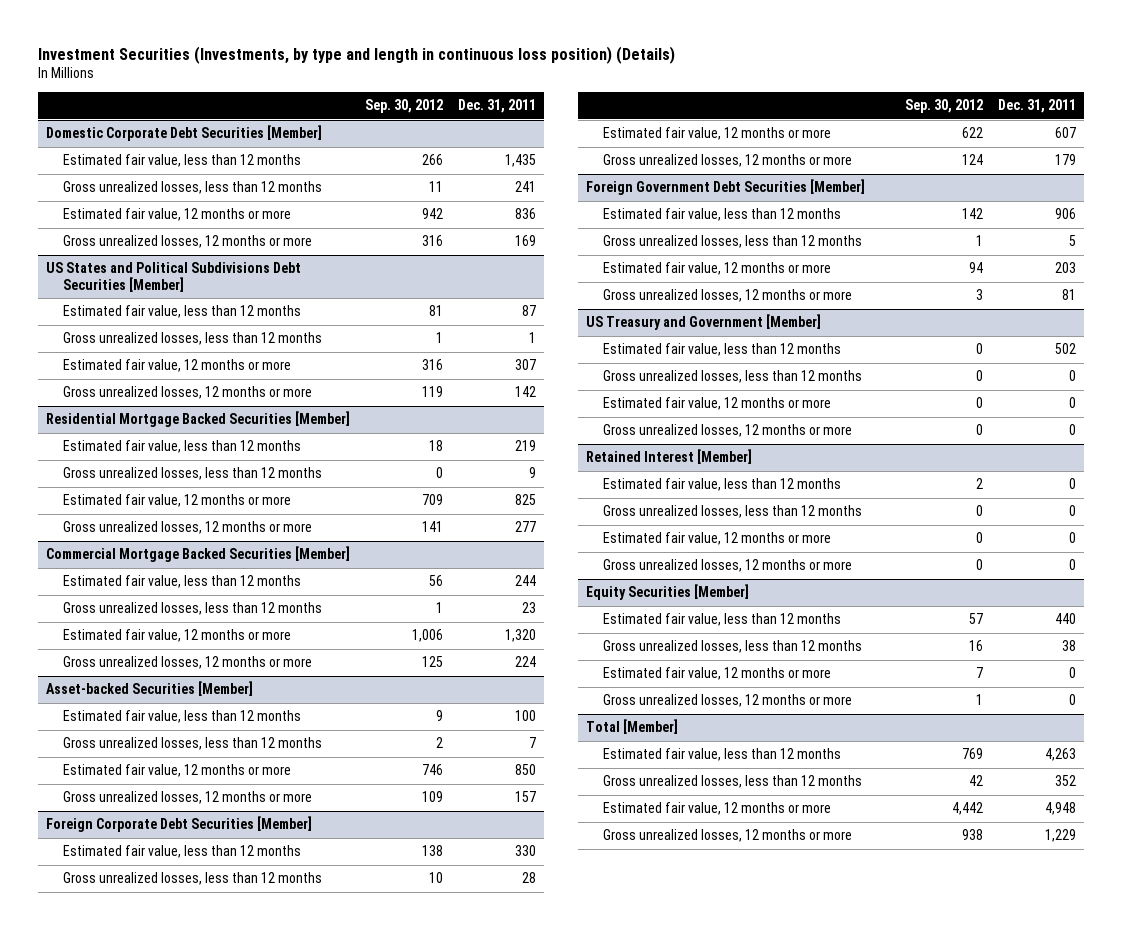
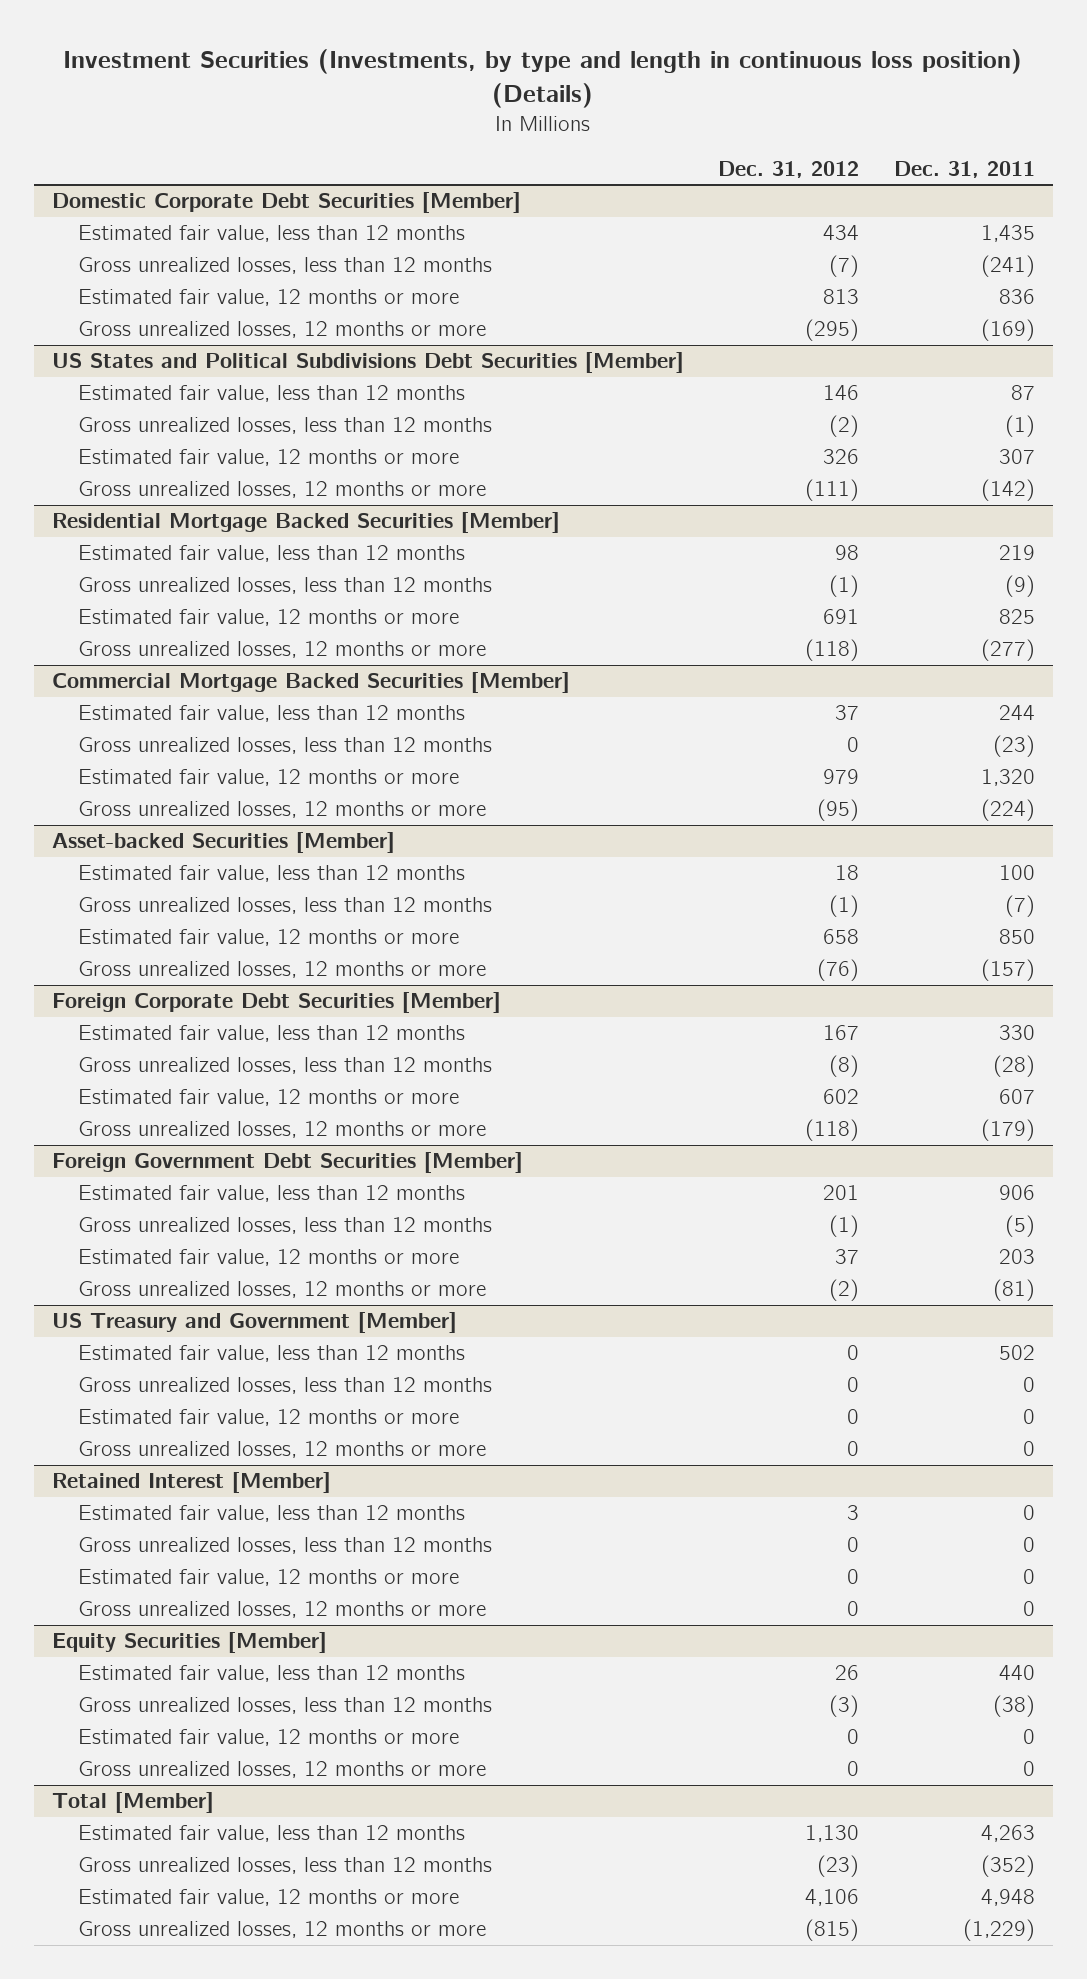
- | Sep. 30, 2012 | Dec. 31, 2011
+ | Dec. 31, 2012 | Dec. 31, 2011
@ Domestic Corporate Debt Securities [Member]
- Gross unrealized losses, less than 12 months | 11 | 241
+ Gross unrealized losses, less than 12 months | (7) | (241)
- Gross unrealized losses, 12 months or more | 316 | 169
+ Gross unrealized losses, 12 months or more | (295) | (169)
@ US States and Political Subdivisions Debt Securities [Member]
- Gross unrealized losses, less than 12 months | 1 | 1
+ Gross unrealized losses, less than 12 months | (2) | (1)
- Gross unrealized losses, 12 months or more | 119 | 142
+ Gross unrealized losses, 12 months or more | (111) | (142)
@ Residential Mortgage Backed Securities [Member]
- Gross unrealized losses, less than 12 months | 0 | 9
+ Gross unrealized losses, less than 12 months | (1) | (9)
- Gross unrealized losses, 12 months or more | 141 | 277
+ Gross unrealized losses, 12 months or more | (118) | (277)
@ Commercial Mortgage Backed Securities [Member]
- Gross unrealized losses, less than 12 months | 1 | 23
+ Gross unrealized losses, less than 12 months | 0 | (23)
- Gross unrealized losses, 12 months or more | 125 | 224
+ Gross unrealized losses, 12 months or more | (95) | (224)
@ Asset-backed Securities [Member]
- Gross unrealized losses, less than 12 months | 2 | 7
+ Gross unrealized losses, less than 12 months | (1) | (7)
- Gross unrealized losses, 12 months or more | 109 | 157
+ Gross unrealized losses, 12 months or more | (76) | (157)
@ Foreign Corporate Debt Securities [Member]
- Gross unrealized losses, less than 12 months | 10 | 28
+ Gross unrealized losses, less than 12 months | (8) | (28)
- Gross unrealized losses, 12 months or more | 124 | 179
+ Gross unrealized losses, 12 months or more | (118) | (179)
@ Foreign Government Debt Securities [Member]
- Gross unrealized losses, less than 12 months | 1 | 5
+ Gross unrealized losses, less than 12 months | (1) | (5)
- Gross unrealized losses, 12 months or more | 3 | 81
+ Gross unrealized losses, 12 months or more | (2) | (81)
@ Equity Securities [Member]
- Gross unrealized losses, less than 12 months | 16 | 38
+ Gross unrealized losses, less than 12 months | (3) | (38)
@ Total [Member]
- Gross unrealized losses, less than 12 months | 42 | 352
+ Gross unrealized losses, less than 12 months | (23) | (352)
- Gross unrealized losses, 12 months or more | 938 | 1,229
+ Gross unrealized losses, 12 months or more | (815) | (1,229)

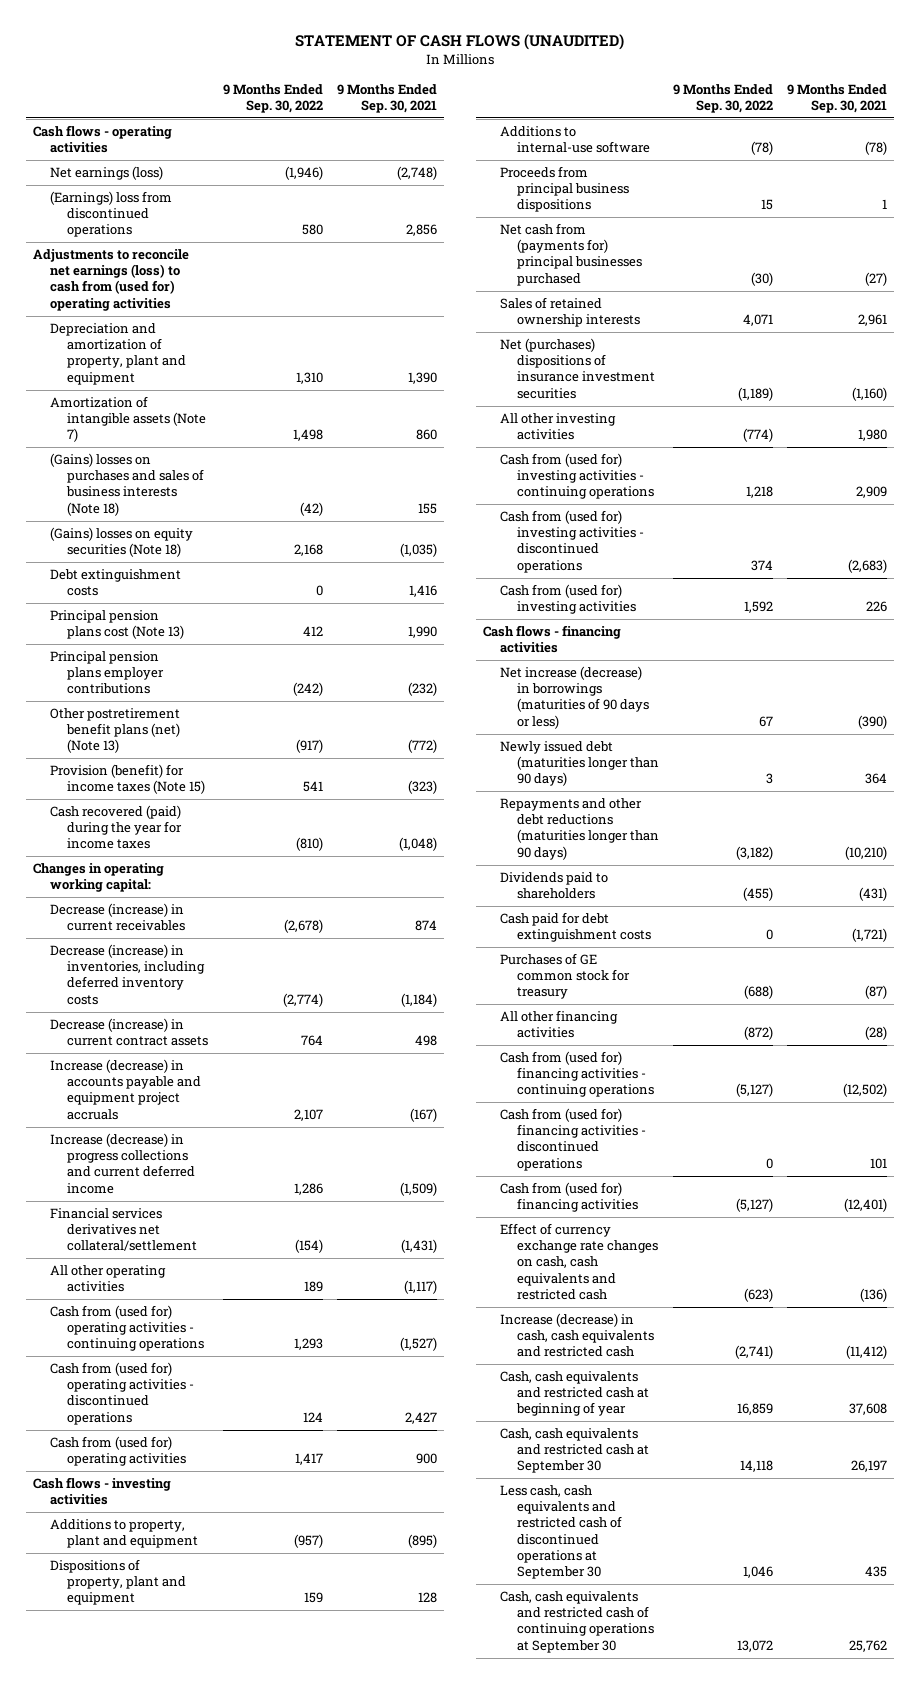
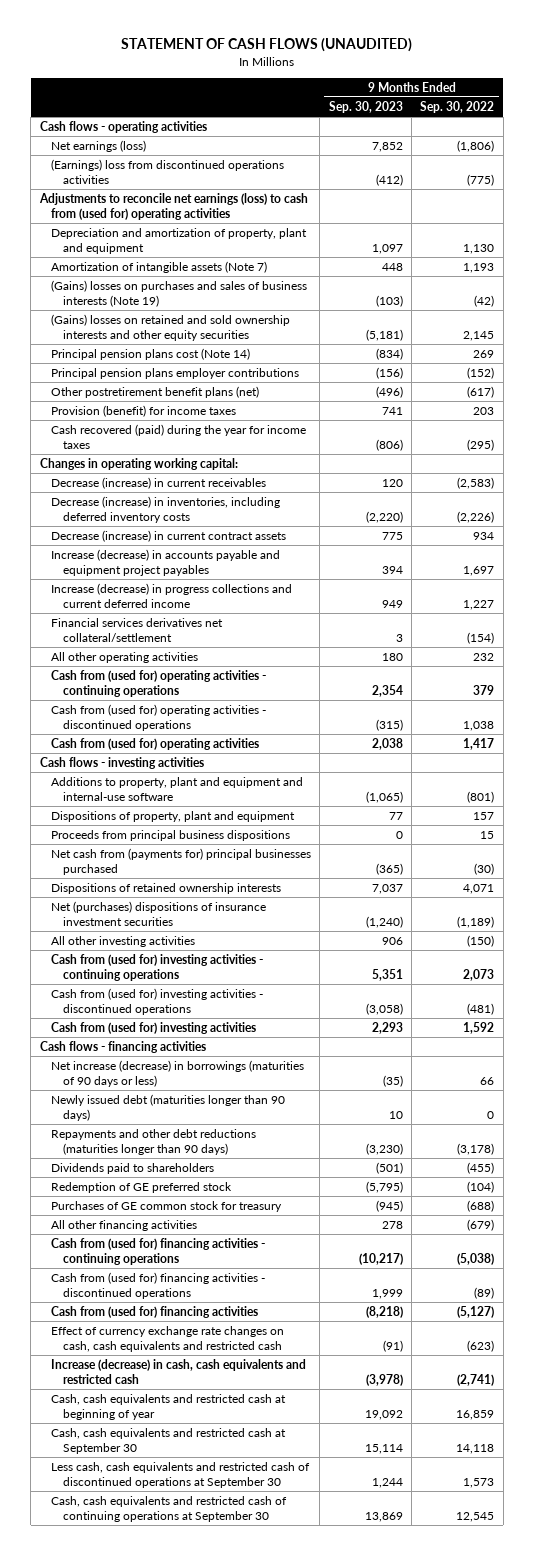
- | 9 Months Ended Sep. 30, 2022 | 9 Months Ended Sep. 30, 2021
+ | 9 Months Ended Sep. 30, 2023 | 9 Months Ended Sep. 30, 2022
- Net earnings (loss) | (1,946) | (2,748)
- (Earnings) loss from discontinued operations | 580 | 2,856
+ Net earnings (loss) | 7,852 | (1,806)
+ (Earnings) loss from discontinued operations activities | (412) | (775)
- Depreciation and amortization of property, plant and equipment | 1,310 | 1,390
- Amortization of intangible assets (Note 7) | 1,498 | 860
- (Gains) losses on purchases and sales of business interests (Note 18) | (42) | 155
- (Gains) losses on equity securities (Note 18) | 2,168 | (1,035)
- Debt extinguishment costs | 0 | 1,416
- Principal pension plans cost (Note 13) | 412 | 1,990
- Principal pension plans employer contributions | (242) | (232)
- Other postretirement benefit plans (net) (Note 13) | (917) | (772)
- Provision (benefit) for income taxes (Note 15) | 541 | (323)
- Cash recovered (paid) during the year for income taxes | (810) | (1,048)
+ Depreciation and amortization of property, plant and equipment | 1,097 | 1,130
+ Amortization of intangible assets (Note 7) | 448 | 1,193
+ (Gains) losses on purchases and sales of business interests (Note 19) | (103) | (42)
+ (Gains) losses on retained and sold ownership interests and other equity securities | (5,181) | 2,145
+ Principal pension plans cost (Note 14) | (834) | 269
+ Principal pension plans employer contributions | (156) | (152)
+ Other postretirement benefit plans (net) | (496) | (617)
+ Provision (benefit) for income taxes | 741 | 203
+ Cash recovered (paid) during the year for income taxes | (806) | (295)
- Decrease (increase) in current receivables | (2,678) | 874
- Decrease (increase) in inventories, including deferred inventory costs | (2,774) | (1,184)
- Decrease (increase) in current contract assets | 764 | 498
- Increase (decrease) in accounts payable and equipment project accruals | 2,107 | (167)
- Increase (decrease) in progress collections and current deferred income | 1,286 | (1,509)
+ Decrease (increase) in current receivables | 120 | (2,583)
+ Decrease (increase) in inventories, including deferred inventory costs | (2,220) | (2,226)
+ Decrease (increase) in current contract assets | 775 | 934
+ Increase (decrease) in accounts payable and equipment project payables | 394 | 1,697
+ Increase (decrease) in progress collections and current deferred income | 949 | 1,227
- All other operating activities | 189 | (1,117)
- Cash from (used for) operating activities - continuing operations | 1,293 | (1,527)
- Cash from (used for) operating activities - discontinued operations | 124 | 2,427
+ All other operating activities | 180 | 232
+ Cash from (used for) operating activities - continuing operations | 2,354 | 379
+ Cash from (used for) operating activities - discontinued operations | (315) | 1,038
- Additions to property, plant and equipment | (957) | (895)
- Dispositions of property, plant and equipment | 159 | 128
- Additions to internal-use software | (78) | (78)
+ Additions to property, plant and equipment and internal-use software | (1,065) | (801)
+ Dispositions of property, plant and equipment | 77 | 157
- Sales of retained ownership interests | 4,071 | 2,961
+ Dispositions of retained ownership interests | 7,037 | 4,071
- All other investing activities | (774) | 1,980
- Cash from (used for) investing activities - continuing operations | 1,218 | 2,909
- Cash from (used for) investing activities - discontinued operations | 374 | (2,683)
+ All other investing activities | 906 | (150)
+ Cash from (used for) investing activities - continuing operations | 5,351 | 2,073
+ Cash from (used for) investing activities - discontinued operations | (3,058) | (481)
- Net increase (decrease) in borrowings (maturities of 90 days or less) | 67 | (390)
- Newly issued debt (maturities longer than 90 days) | 3 | 364
- Repayments and other debt reductions (maturities longer than 90 days) | (3,182) | (10,210)
+ Net increase (decrease) in borrowings (maturities of 90 days or less) | (35) | 66
+ Newly issued debt (maturities longer than 90 days) | 10 | 0
+ Repayments and other debt reductions (maturities longer than 90 days) | (3,230) | (3,178)
- Cash paid for debt extinguishment costs | 0 | (1,721)
+ Redemption of GE preferred stock | (5,795) | (104)
- All other financing activities | (872) | (28)
- Cash from (used for) financing activities - continuing operations | (5,127) | (12,502)
- Cash from (used for) financing activities - discontinued operations | 0 | 101
+ All other financing activities | 278 | (679)
+ Cash from (used for) financing activities - continuing operations | (10,217) | (5,038)
+ Cash from (used for) financing activities - discontinued operations | 1,999 | (89)
- Less cash, cash equivalents and restricted cash of discontinued operations at September 30 | 1,046 | 435
- Cash, cash equivalents and restricted cash of continuing operations at September 30 | 13,072 | 25,762
+ Less cash, cash equivalents and restricted cash of discontinued operations at September 30 | 1,244 | 1,573
+ Cash, cash equivalents and restricted cash of continuing operations at September 30 | 13,869 | 12,545

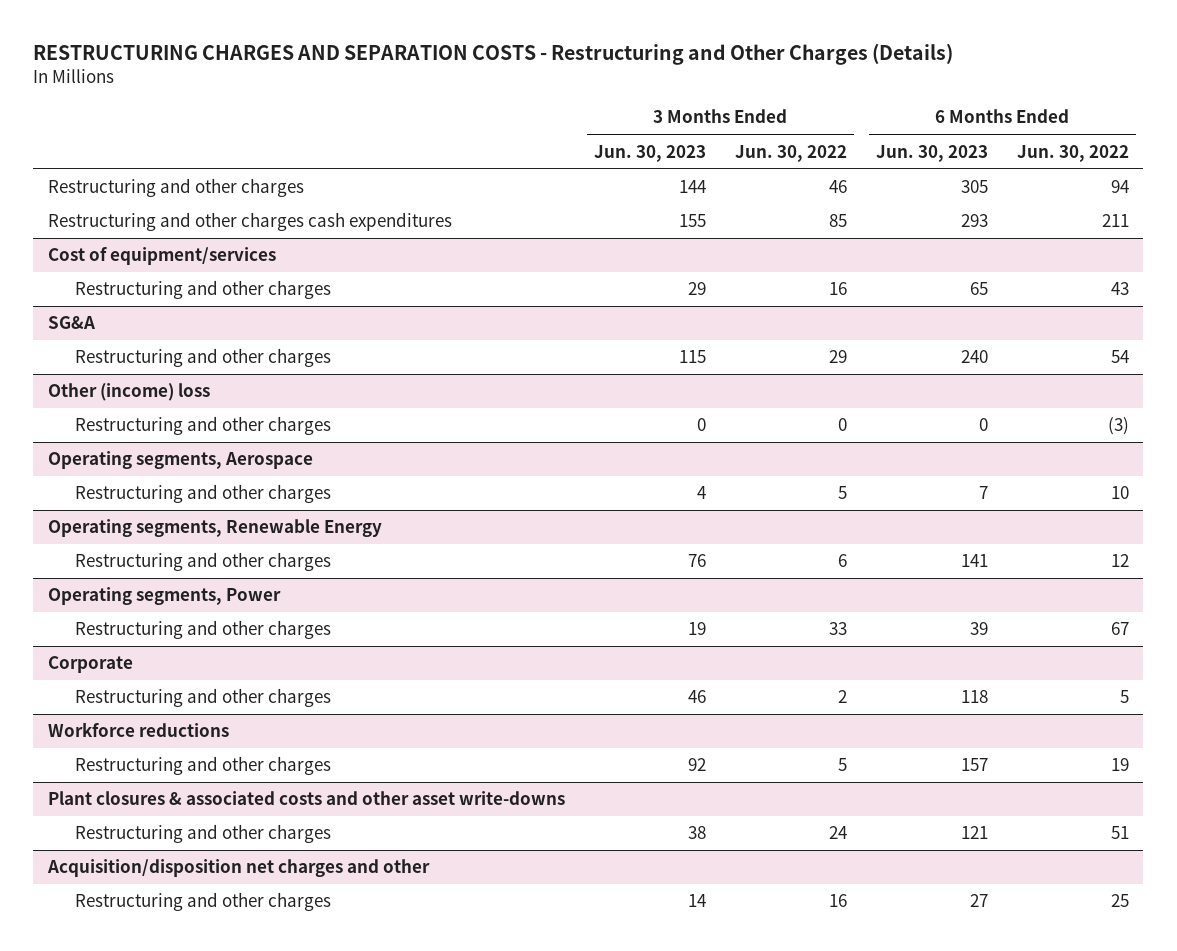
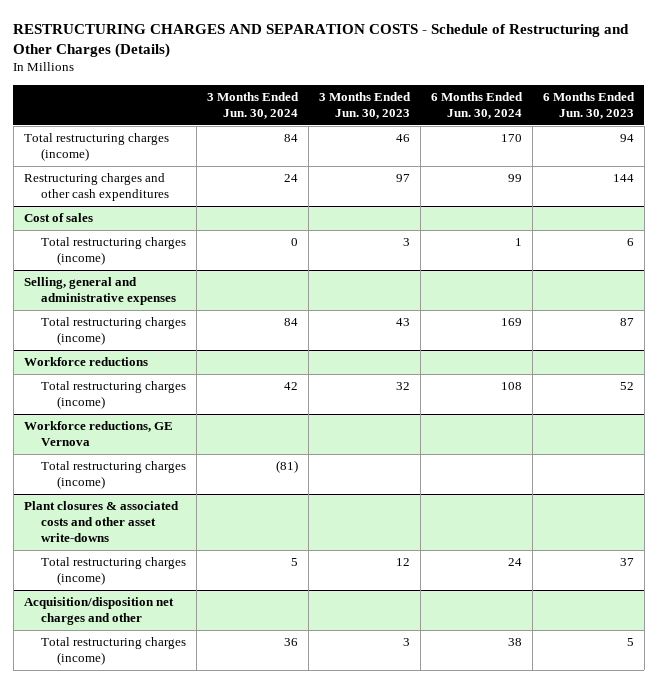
- RESTRUCTURING CHARGES AND SEPARATION COSTS - Restructuring and Other Charges (Details)
+ RESTRUCTURING CHARGES AND SEPARATION COSTS - Schedule of Restructuring and Other Charges (Details)
- | 3 Months Ended Jun. 30, 2023 | 3 Months Ended Jun. 30, 2022 | 6 Months Ended Jun. 30, 2023 | 6 Months Ended Jun. 30, 2022
+ | 3 Months Ended Jun. 30, 2024 | 3 Months Ended Jun. 30, 2023 | 6 Months Ended Jun. 30, 2024 | 6 Months Ended Jun. 30, 2023
- Restructuring and other charges | 144 | 46 | 305 | 94
- Restructuring and other charges cash expenditures | 155 | 85 | 293 | 211
- Cost of equipment/services
- Restructuring and other charges | 29 | 16 | 65 | 43
- SG&A
- Restructuring and other charges | 115 | 29 | 240 | 54
- Other (income) loss
- Restructuring and other charges | 0 | 0 | 0 | (3)
- Operating segments, Aerospace
- Restructuring and other charges | 4 | 5 | 7 | 10
- Operating segments, Renewable Energy
- Restructuring and other charges | 76 | 6 | 141 | 12
- Operating segments, Power
- Restructuring and other charges | 19 | 33 | 39 | 67
- Corporate
- Restructuring and other charges | 46 | 2 | 118 | 5
+ Total restructuring charges (income) | 84 | 46 | 170 | 94
+ Restructuring charges and other cash expenditures | 24 | 97 | 99 | 144
+ Cost of sales
+ Total restructuring charges (income) | 0 | 3 | 1 | 6
+ Selling, general and administrative expenses
+ Total restructuring charges (income) | 84 | 43 | 169 | 87
@ Workforce reductions
- Restructuring and other charges | 92 | 5 | 157 | 19
+ Total restructuring charges (income) | 42 | 32 | 108 | 52
+ Workforce reductions, GE Vernova
+ Total restructuring charges (income) | (81) | | |
@ Plant closures & associated costs and other asset write-downs
- Restructuring and other charges | 38 | 24 | 121 | 51
+ Total restructuring charges (income) | 5 | 12 | 24 | 37
@ Acquisition/disposition net charges and other
- Restructuring and other charges | 14 | 16 | 27 | 25
+ Total restructuring charges (income) | 36 | 3 | 38 | 5

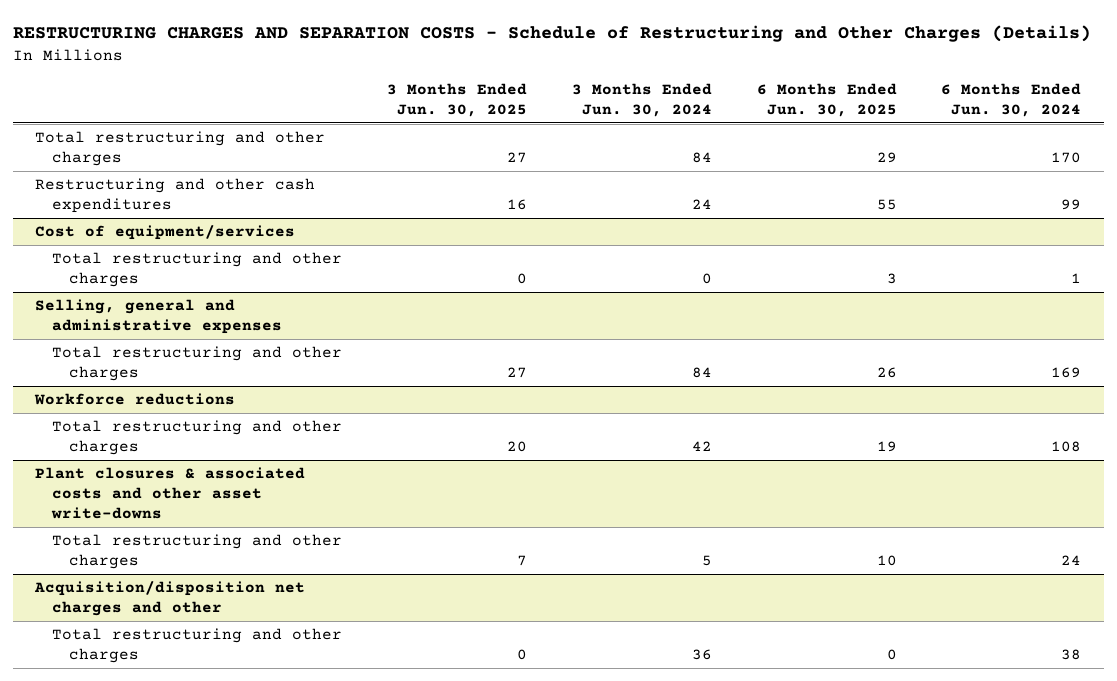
- | 3 Months Ended Jun. 30, 2024 | 3 Months Ended Jun. 30, 2023 | 6 Months Ended Jun. 30, 2024 | 6 Months Ended Jun. 30, 2023
+ | 3 Months Ended Jun. 30, 2025 | 3 Months Ended Jun. 30, 2024 | 6 Months Ended Jun. 30, 2025 | 6 Months Ended Jun. 30, 2024
- Total restructuring charges (income) | 84 | 46 | 170 | 94
- Restructuring charges and other cash expenditures | 24 | 97 | 99 | 144
- Cost of sales
- Total restructuring charges (income) | 0 | 3 | 1 | 6
+ Total restructuring and other charges | 27 | 84 | 29 | 170
+ Restructuring and other cash expenditures | 16 | 24 | 55 | 99
+ Cost of equipment/services
+ Total restructuring and other charges | 0 | 0 | 3 | 1
@ Selling, general and administrative expenses
- Total restructuring charges (income) | 84 | 43 | 169 | 87
+ Total restructuring and other charges | 27 | 84 | 26 | 169
@ Workforce reductions
- Total restructuring charges (income) | 42 | 32 | 108 | 52
- Workforce reductions, GE Vernova
- Total restructuring charges (income) | (81) | | |
@ Workforce reductions
+ Total restructuring and other charges | 20 | 42 | 19 | 108
@ Plant closures & associated costs and other asset write-downs
- Total restructuring charges (income) | 5 | 12 | 24 | 37
+ Total restructuring and other charges | 7 | 5 | 10 | 24
@ Acquisition/disposition net charges and other
- Total restructuring charges (income) | 36 | 3 | 38 | 5
+ Total restructuring and other charges | 0 | 36 | 0 | 38

